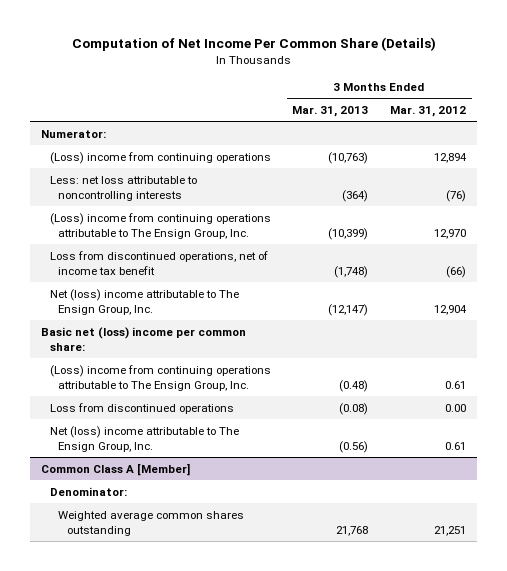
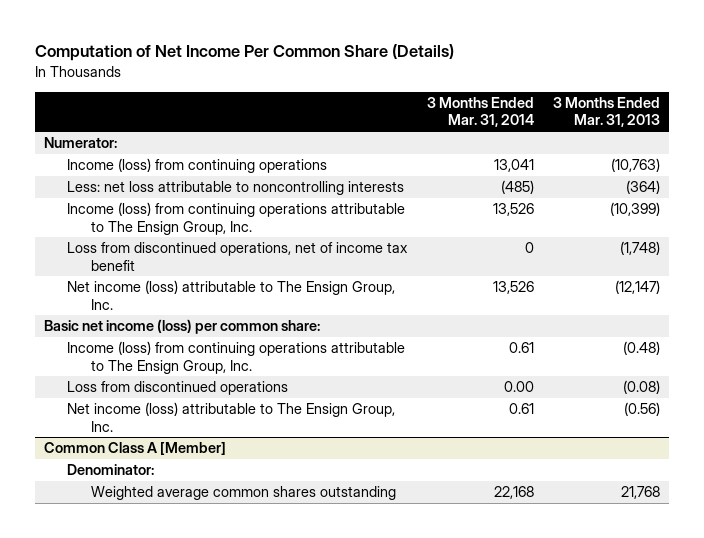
- | 3 Months Ended Mar. 31, 2013 | 3 Months Ended Mar. 31, 2012
+ | 3 Months Ended Mar. 31, 2014 | 3 Months Ended Mar. 31, 2013
- (Loss) income from continuing operations | (10,763) | 12,894
+ Income (loss) from continuing operations | 13,041 | (10,763)
- (Loss) income from continuing operations attributable to The Ensign Group, Inc. | (10,399) | 12,970
+ Income (loss) from continuing operations attributable to The Ensign Group, Inc. | 13,526 | (10,399)
- Net (loss) income attributable to The Ensign Group, Inc. | (12,147) | 12,904
- Basic net (loss) income per common share:
- (Loss) income from continuing operations attributable to The Ensign Group, Inc. | (0.48) | 0.61
+ Net income (loss) attributable to The Ensign Group, Inc. | 13,526 | (12,147)
+ Basic net income (loss) per common share:
+ Income (loss) from continuing operations attributable to The Ensign Group, Inc. | 0.61 | (0.48)
- Net (loss) income attributable to The Ensign Group, Inc. | (0.56) | 0.61
+ Net income (loss) attributable to The Ensign Group, Inc. | 0.61 | (0.56)

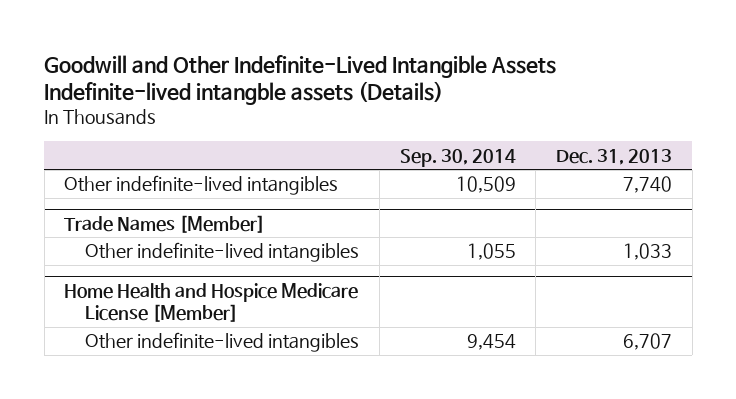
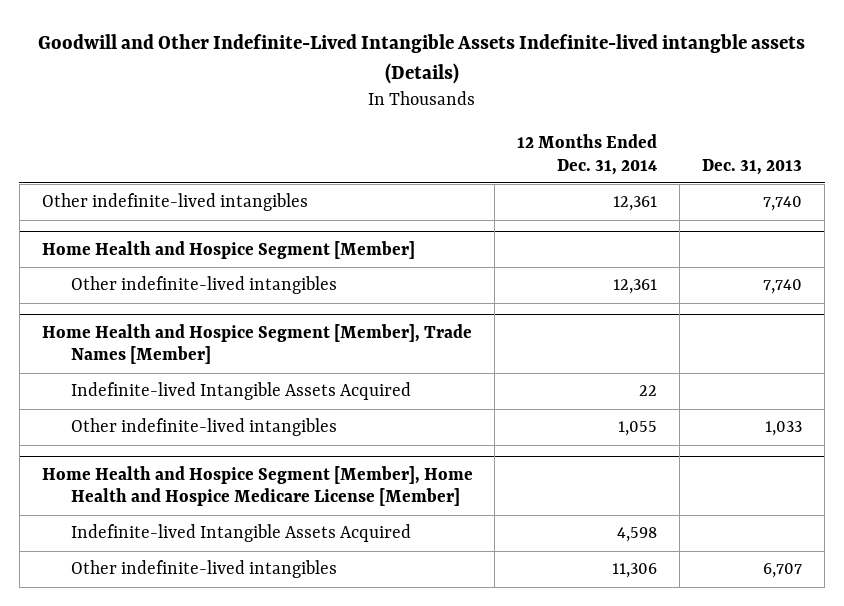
- | Sep. 30, 2014 | Dec. 31, 2013
+ | 12 Months Ended Dec. 31, 2014 | Dec. 31, 2013
- Trade Names [Member]
+ Home Health and Hospice Segment [Member]
+ Other indefinite-lived intangibles | 12,361 | 7,740
+ Home Health and Hospice Segment [Member], Trade Names [Member]
+ Indefinite-lived Intangible Assets Acquired | 22 |
- Home Health and Hospice Medicare License [Member]
+ Home Health and Hospice Segment [Member], Home Health and Hospice Medicare License [Member]
+ Indefinite-lived Intangible Assets Acquired | 4,598 |

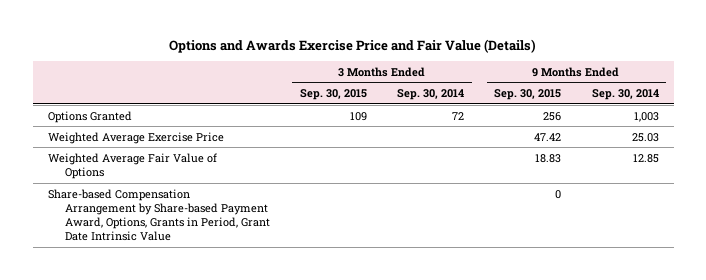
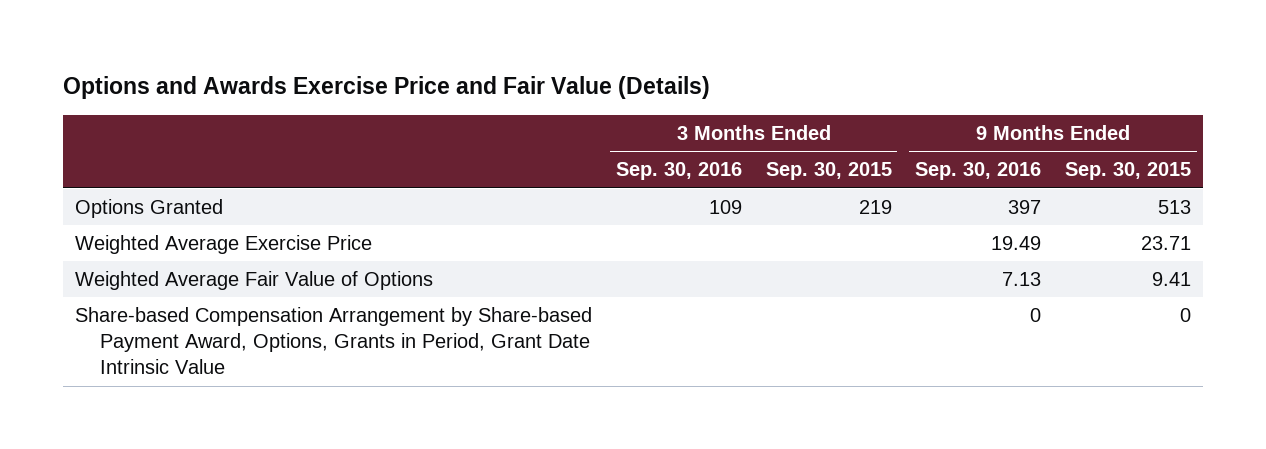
- | 3 Months Ended Sep. 30, 2015 | 3 Months Ended Sep. 30, 2014 | 9 Months Ended Sep. 30, 2015 | 9 Months Ended Sep. 30, 2014
+ | 3 Months Ended Sep. 30, 2016 | 3 Months Ended Sep. 30, 2015 | 9 Months Ended Sep. 30, 2016 | 9 Months Ended Sep. 30, 2015
- Options Granted | 109 | 72 | 256 | 1,003
- Weighted Average Exercise Price | | | 47.42 | 25.03
- Weighted Average Fair Value of Options | | | 18.83 | 12.85
+ Options Granted | 109 | 219 | 397 | 513
+ Weighted Average Exercise Price | | | 19.49 | 23.71
+ Weighted Average Fair Value of Options | | | 7.13 | 9.41

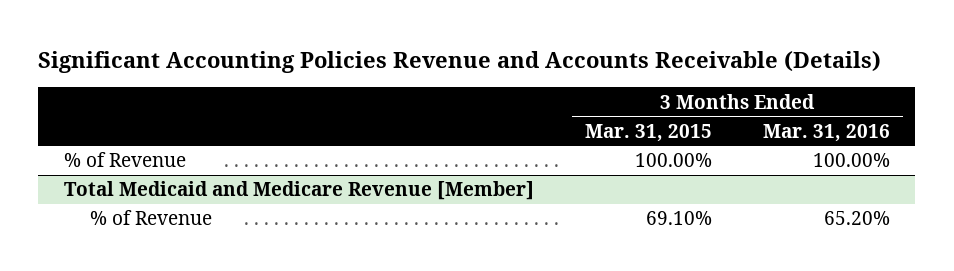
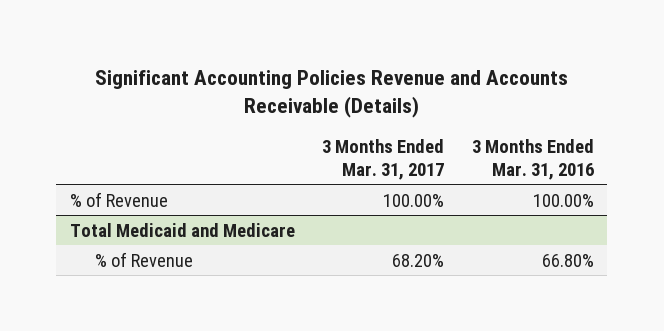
- | 3 Months Ended Mar. 31, 2015 | 3 Months Ended Mar. 31, 2016
+ | 3 Months Ended Mar. 31, 2017 | 3 Months Ended Mar. 31, 2016
- Total Medicaid and Medicare Revenue [Member]
- % of Revenue | 69.10% | 65.20%
+ Total Medicaid and Medicare
+ % of Revenue | 68.20% | 66.80%

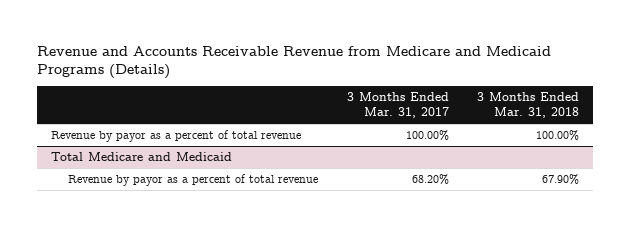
- Significant Accounting Policies Revenue and Accounts Receivable (Details)
+ Revenue and Accounts Receivable Revenue from Medicare and Medicaid Programs (Details)
- | 3 Months Ended Mar. 31, 2017 | 3 Months Ended Mar. 31, 2016
+ | 3 Months Ended Mar. 31, 2017 | 3 Months Ended Mar. 31, 2018
- % of Revenue | 100.00% | 100.00%
- Total Medicaid and Medicare
- % of Revenue | 68.20% | 66.80%
+ Revenue by payor as a percent of total revenue | 100.00% | 100.00%
+ Total Medicare and Medicaid
+ Revenue by payor as a percent of total revenue | 68.20% | 67.90%

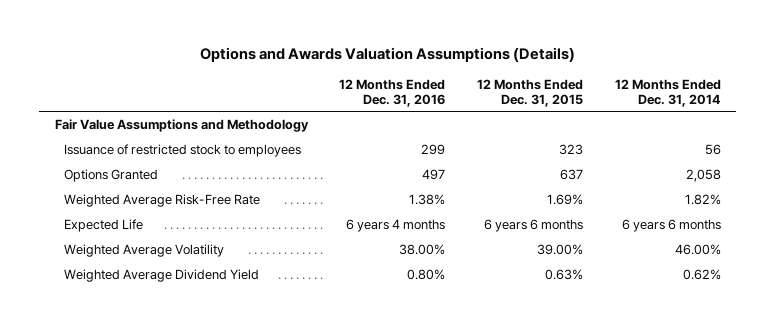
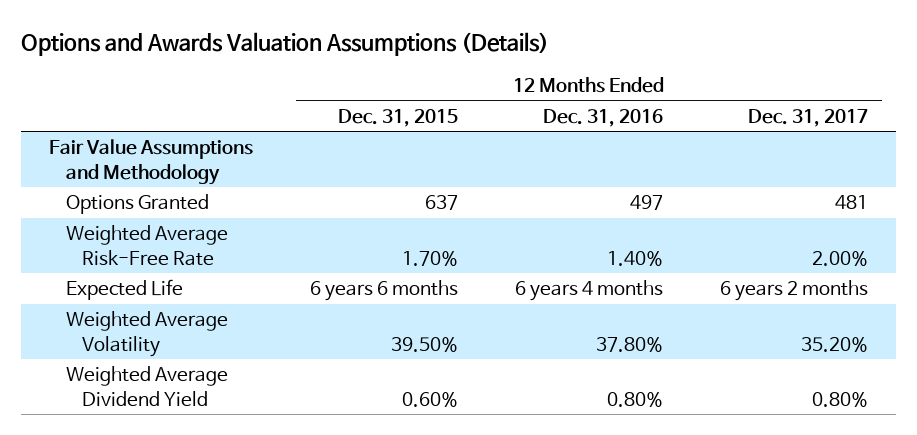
- | 12 Months Ended Dec. 31, 2016 | 12 Months Ended Dec. 31, 2015 | 12 Months Ended Dec. 31, 2014
+ | 12 Months Ended Dec. 31, 2015 | 12 Months Ended Dec. 31, 2016 | 12 Months Ended Dec. 31, 2017
- Issuance of restricted stock to employees | 299 | 323 | 56
- Weighted Average Risk-Free Rate | 1.38% | 1.69% | 1.82%
+ Weighted Average Risk-Free Rate | 1.70% | 1.40% | 2.00%
- Weighted Average Volatility | 38.00% | 39.00% | 46.00%
- Weighted Average Dividend Yield | 0.80% | 0.63% | 0.62%
+ Weighted Average Volatility | 39.50% | 37.80% | 35.20%
+ Weighted Average Dividend Yield | 0.60% | 0.80% | 0.80%

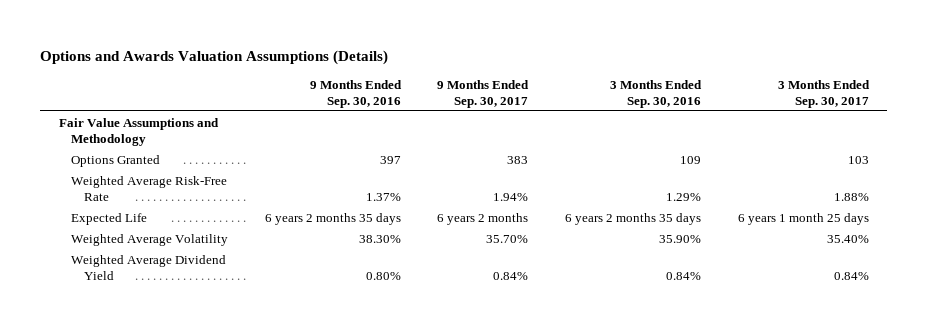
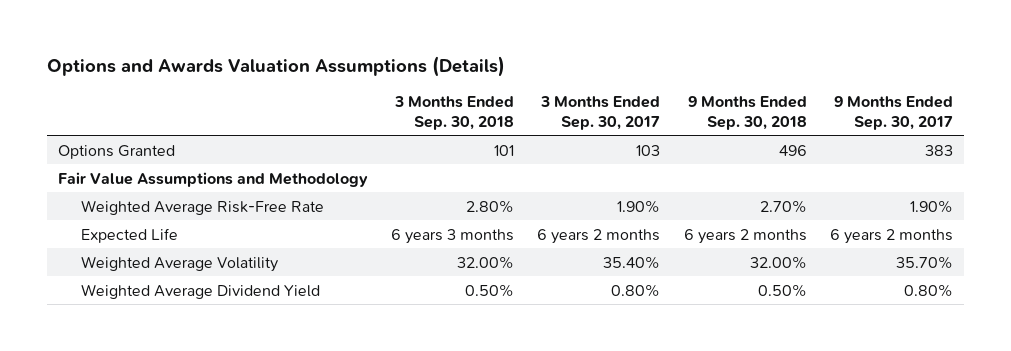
- | 9 Months Ended Sep. 30, 2016 | 9 Months Ended Sep. 30, 2017 | 3 Months Ended Sep. 30, 2016 | 3 Months Ended Sep. 30, 2017
+ | 3 Months Ended Sep. 30, 2018 | 3 Months Ended Sep. 30, 2017 | 9 Months Ended Sep. 30, 2018 | 9 Months Ended Sep. 30, 2017
- Weighted Average Risk-Free Rate | 1.37% | 1.94% | 1.29% | 1.88%
- Expected Life | 6 years 2 months 35 days | 6 years 2 months | 6 years 2 months 35 days | 6 years 1 month 25 days
moved down: Fair Value Assumptions and Methodology
+ Weighted Average Risk-Free Rate | 2.80% | 1.90% | 2.70% | 1.90%
+ Expected Life | 6 years 3 months | 6 years 2 months | 6 years 2 months | 6 years 2 months
- Weighted Average Dividend Yield | 0.80% | 0.84% | 0.84% | 0.84%
+ Weighted Average Dividend Yield | 0.50% | 0.80% | 0.50% | 0.80%

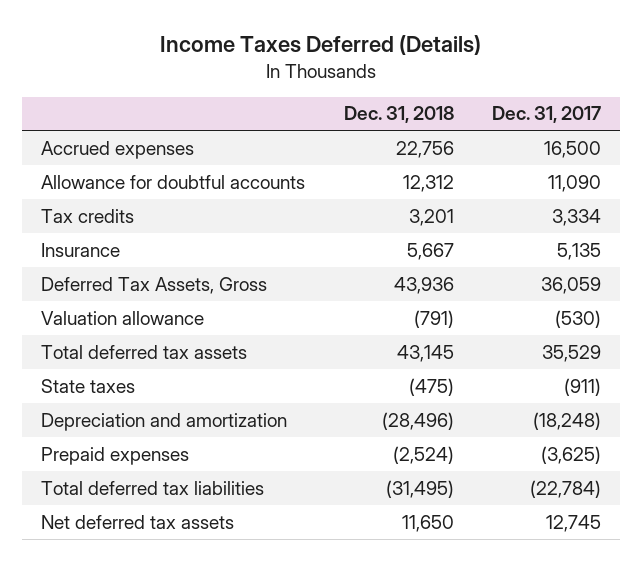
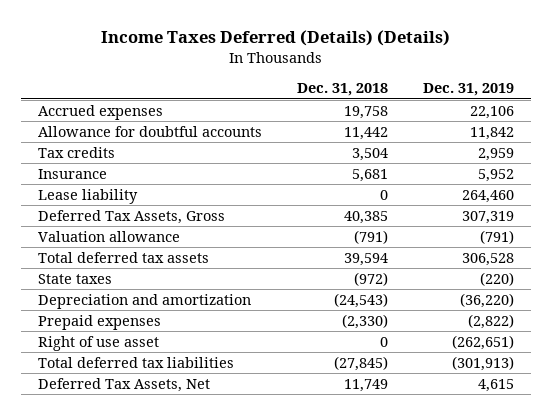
- Income Taxes Deferred (Details)
+ Income Taxes Deferred (Details) (Details)
- | Dec. 31, 2018 | Dec. 31, 2017
+ | Dec. 31, 2018 | Dec. 31, 2019
- Accrued expenses | 22,756 | 16,500
- Allowance for doubtful accounts | 12,312 | 11,090
- Tax credits | 3,201 | 3,334
- Insurance | 5,667 | 5,135
- Deferred Tax Assets, Gross | 43,936 | 36,059
+ Accrued expenses | 19,758 | 22,106
+ Allowance for doubtful accounts | 11,442 | 11,842
+ Tax credits | 3,504 | 2,959
+ Insurance | 5,681 | 5,952
+ Lease liability | 0 | 264,460
+ Deferred Tax Assets, Gross | 40,385 | 307,319
- Total deferred tax assets | 43,145 | 35,529
- State taxes | (475) | (911)
- Depreciation and amortization | (28,496) | (18,248)
- Prepaid expenses | (2,524) | (3,625)
- Total deferred tax liabilities | (31,495) | (22,784)
- Net deferred tax assets | 11,650 | 12,745
+ Total deferred tax assets | 39,594 | 306,528
+ State taxes | (972) | (220)
+ Depreciation and amortization | (24,543) | (36,220)
+ Prepaid expenses | (2,330) | (2,822)
+ Right of use asset | 0 | (262,651)
+ Total deferred tax liabilities | (27,845) | (301,913)
+ Deferred Tax Assets, Net | 11,749 | 4,615

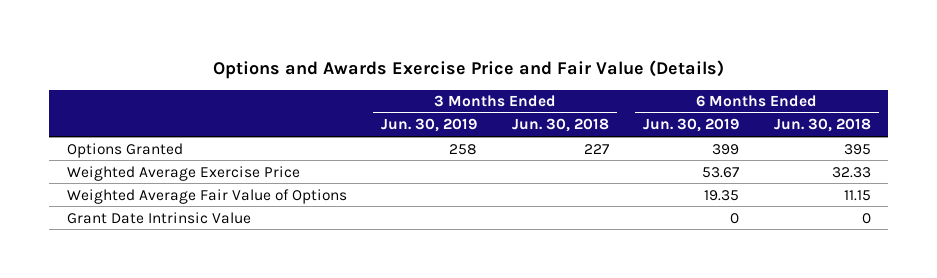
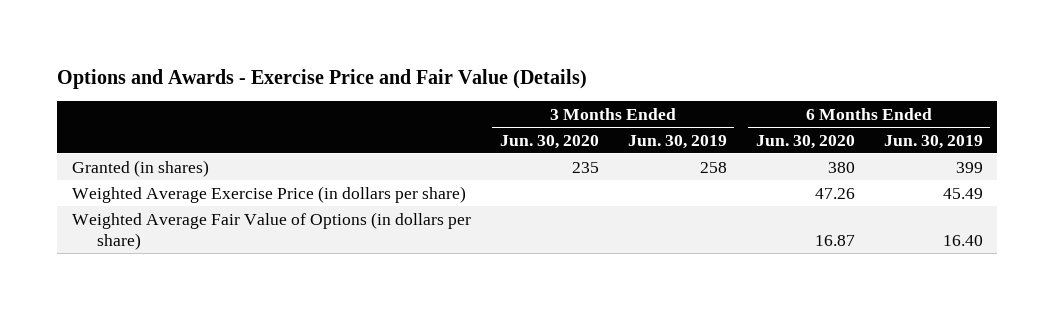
- Options and Awards Exercise Price and Fair Value (Details)
+ Options and Awards - Exercise Price and Fair Value (Details)
- | 3 Months Ended Jun. 30, 2019 | 3 Months Ended Jun. 30, 2018 | 6 Months Ended Jun. 30, 2019 | 6 Months Ended Jun. 30, 2018
+ | 3 Months Ended Jun. 30, 2020 | 3 Months Ended Jun. 30, 2019 | 6 Months Ended Jun. 30, 2020 | 6 Months Ended Jun. 30, 2019
- Options Granted | 258 | 227 | 399 | 395
- Weighted Average Exercise Price | | | 53.67 | 32.33
- Weighted Average Fair Value of Options | | | 19.35 | 11.15
- Grant Date Intrinsic Value | | | 0 | 0
+ Granted (in shares) | 235 | 258 | 380 | 399
+ Weighted Average Exercise Price (in dollars per share) | | | 47.26 | 45.49
+ Weighted Average Fair Value of Options (in dollars per share) | | | 16.87 | 16.40

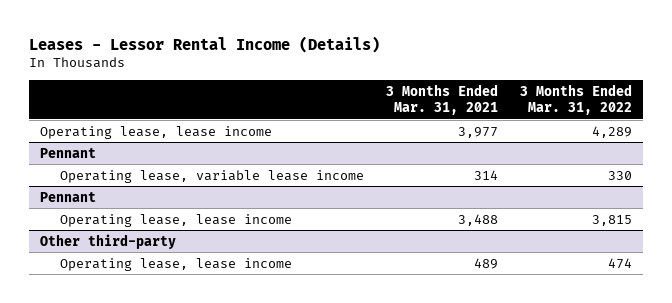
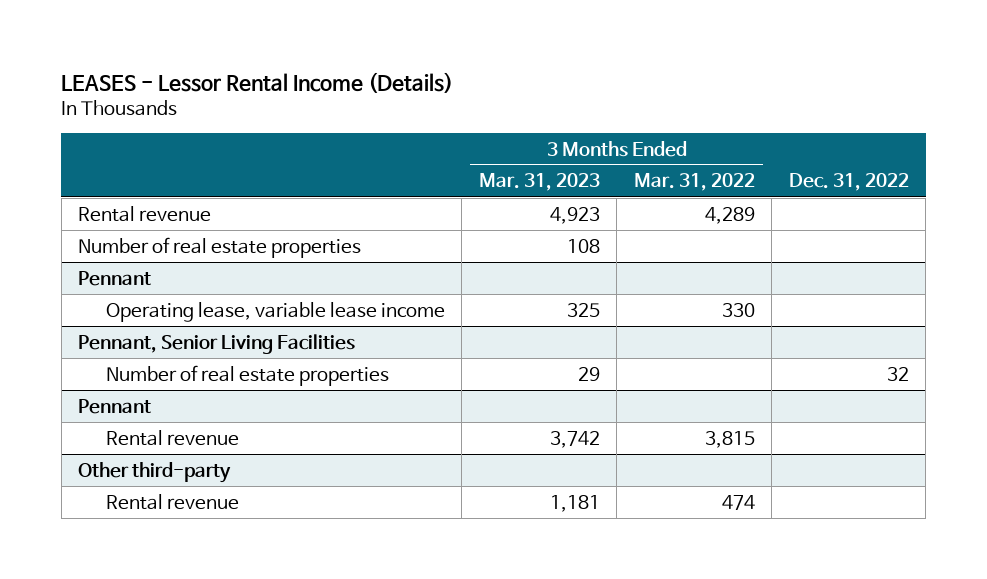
- Leases - Lessor Rental Income (Details)
+ LEASES - Lessor Rental Income (Details)
- | 3 Months Ended Mar. 31, 2021 | 3 Months Ended Mar. 31, 2022
+ | 3 Months Ended Mar. 31, 2023 | 3 Months Ended Mar. 31, 2022 | Dec. 31, 2022
- Operating lease, lease income | 3,977 | 4,289
+ Rental revenue | 4,923 | 4,289 |
+ Number of real estate properties | 108 | |
+ Pennant, Senior Living Facilities
+ Number of real estate properties | 29 | | 32
@ Pennant
- Operating lease, lease income | 3,488 | 3,815
+ Rental revenue | 3,742 | 3,815 |
@ Other third-party
- Operating lease, lease income | 489 | 474
+ Rental revenue | 1,181 | 474 |

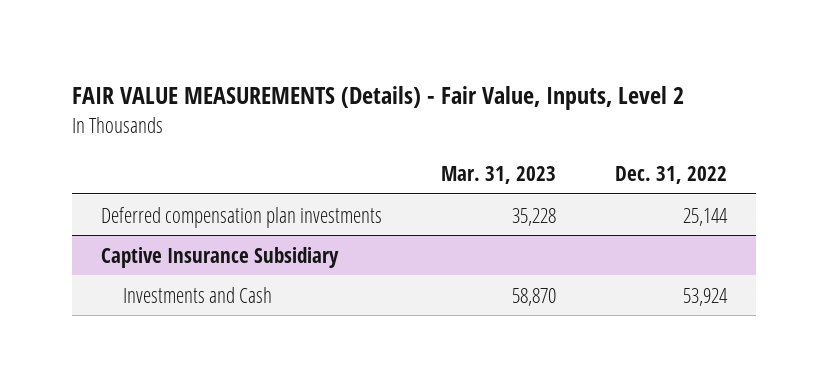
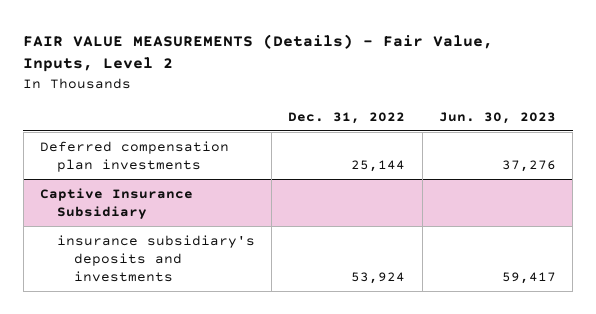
- | Mar. 31, 2023 | Dec. 31, 2022
+ | Dec. 31, 2022 | Jun. 30, 2023
@ Captive Insurance Subsidiary
- Investments and Cash | 58,870 | 53,924
+ insurance subsidiary's deposits and investments | 53,924 | 59,417

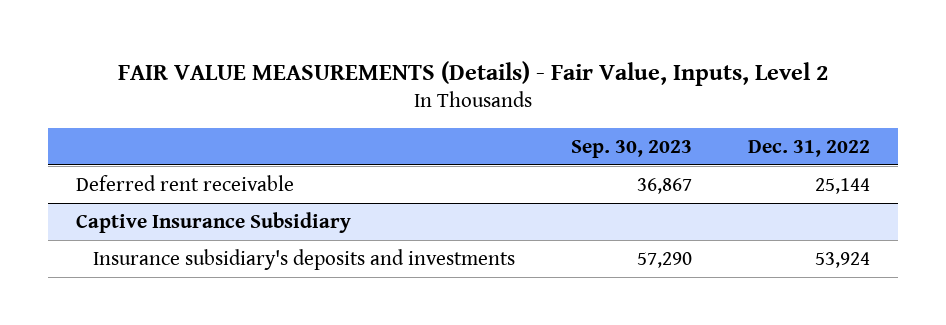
- | Dec. 31, 2022 | Jun. 30, 2023
+ | Sep. 30, 2023 | Dec. 31, 2022
- Deferred compensation plan investments | 25,144 | 37,276
+ Deferred rent receivable | 36,867 | 25,144
@ Captive Insurance Subsidiary
- insurance subsidiary's deposits and investments | 53,924 | 59,417
+ Insurance subsidiary's deposits and investments | 57,290 | 53,924

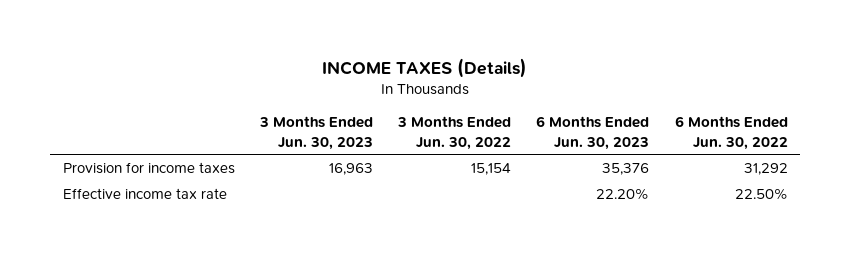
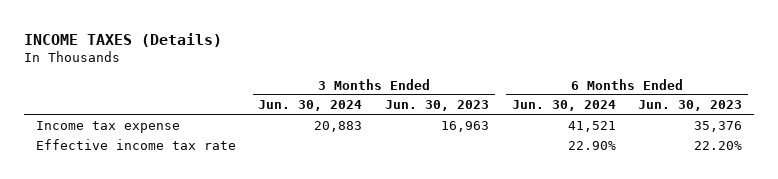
- | 3 Months Ended Jun. 30, 2023 | 3 Months Ended Jun. 30, 2022 | 6 Months Ended Jun. 30, 2023 | 6 Months Ended Jun. 30, 2022
+ | 3 Months Ended Jun. 30, 2024 | 3 Months Ended Jun. 30, 2023 | 6 Months Ended Jun. 30, 2024 | 6 Months Ended Jun. 30, 2023
- Provision for income taxes | 16,963 | 15,154 | 35,376 | 31,292
+ Income tax expense | 20,883 | 16,963 | 41,521 | 35,376

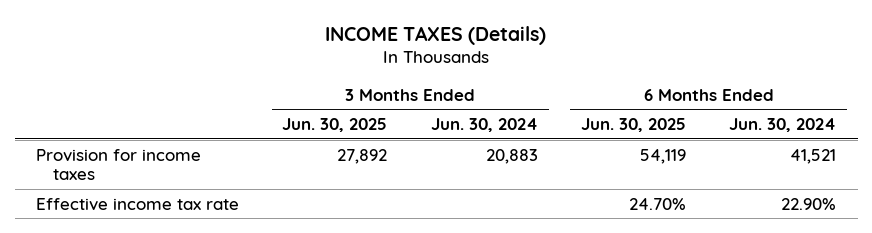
- | 3 Months Ended Jun. 30, 2024 | 3 Months Ended Jun. 30, 2023 | 6 Months Ended Jun. 30, 2024 | 6 Months Ended Jun. 30, 2023
+ | 3 Months Ended Jun. 30, 2025 | 3 Months Ended Jun. 30, 2024 | 6 Months Ended Jun. 30, 2025 | 6 Months Ended Jun. 30, 2024
- Income tax expense | 20,883 | 16,963 | 41,521 | 35,376
+ Provision for income taxes | 27,892 | 20,883 | 54,119 | 41,521

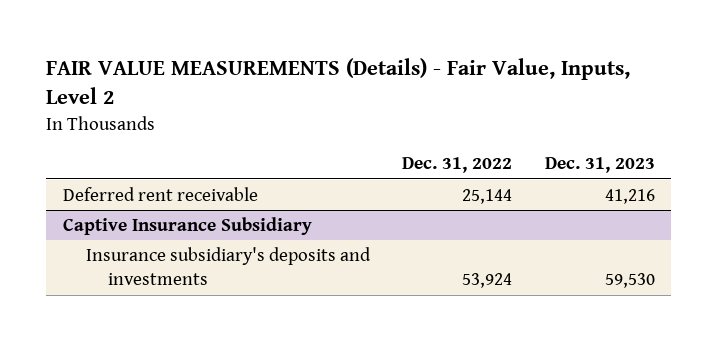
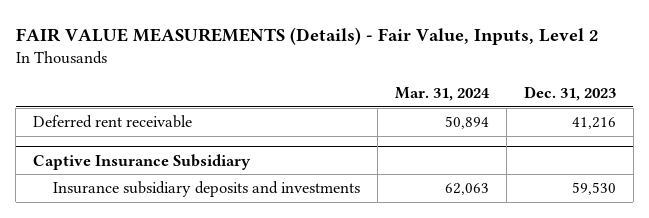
- | Dec. 31, 2022 | Dec. 31, 2023
+ | Mar. 31, 2024 | Dec. 31, 2023
@ Captive Insurance Subsidiary
- Insurance subsidiary's deposits and investments | 53,924 | 59,530
+ Insurance subsidiary deposits and investments | 62,063 | 59,530

